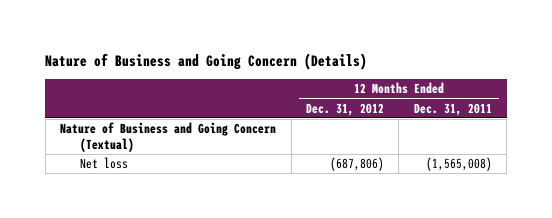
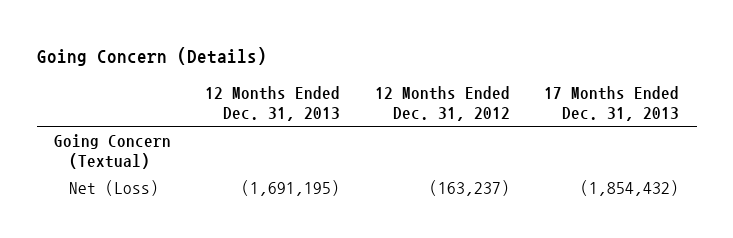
- Nature of Business and Going Concern (Details)
+ Going Concern (Details)
- | 12 Months Ended Dec. 31, 2012 | 12 Months Ended Dec. 31, 2011
+ | 12 Months Ended Dec. 31, 2013 | 12 Months Ended Dec. 31, 2012 | 17 Months Ended Dec. 31, 2013
- Nature of Business and Going Concern (Textual)
- Net loss | (687,806) | (1,565,008)
+ Going Concern (Textual)
+ Net (Loss) | (1,691,195) | (163,237) | (1,854,432)

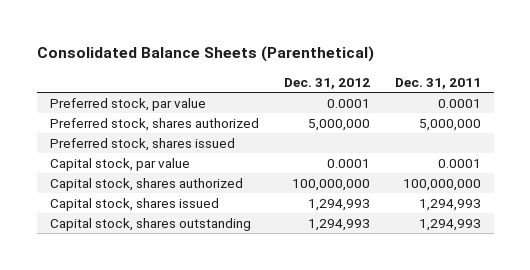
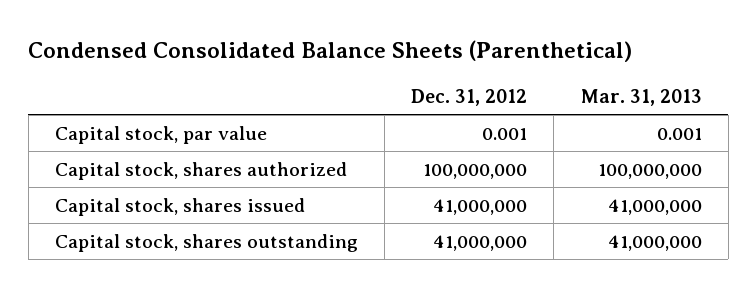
- Consolidated Balance Sheets (Parenthetical)
+ Condensed Consolidated Balance Sheets (Parenthetical)
- | Dec. 31, 2012 | Dec. 31, 2011
+ | Dec. 31, 2012 | Mar. 31, 2013
- Preferred stock, par value | 0.0001 | 0.0001
- Preferred stock, shares authorized | 5,000,000 | 5,000,000
- Preferred stock, shares issued
- Capital stock, par value | 0.0001 | 0.0001
+ Capital stock, par value | 0.001 | 0.001
- Capital stock, shares issued | 1,294,993 | 1,294,993
- Capital stock, shares outstanding | 1,294,993 | 1,294,993
+ Capital stock, shares issued | 41,000,000 | 41,000,000
+ Capital stock, shares outstanding | 41,000,000 | 41,000,000

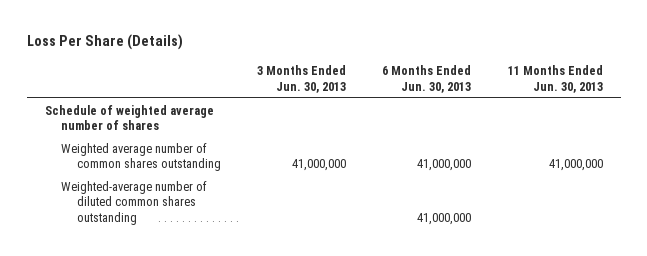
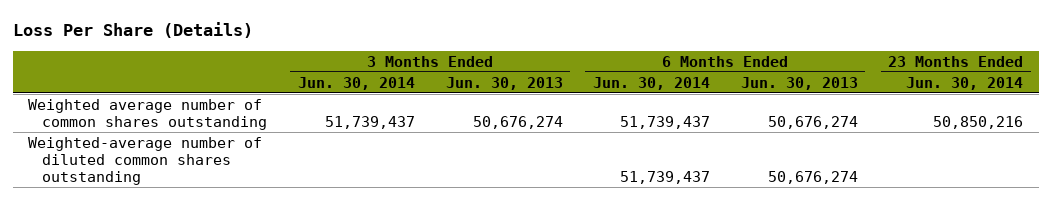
- | 3 Months Ended Jun. 30, 2013 | 6 Months Ended Jun. 30, 2013 | 11 Months Ended Jun. 30, 2013
+ | 3 Months Ended Jun. 30, 2014 | 3 Months Ended Jun. 30, 2013 | 6 Months Ended Jun. 30, 2014 | 6 Months Ended Jun. 30, 2013 | 23 Months Ended Jun. 30, 2014
- Schedule of weighted average number of shares
- Weighted average number of common shares outstanding | 41,000,000 | 41,000,000 | 41,000,000
- Weighted-average number of diluted common shares outstanding | | 41,000,000 |
+ Weighted average number of common shares outstanding | 51,739,437 | 50,676,274 | 51,739,437 | 50,676,274 | 50,850,216
+ Weighted-average number of diluted common shares outstanding | | | 51,739,437 | 50,676,274 |

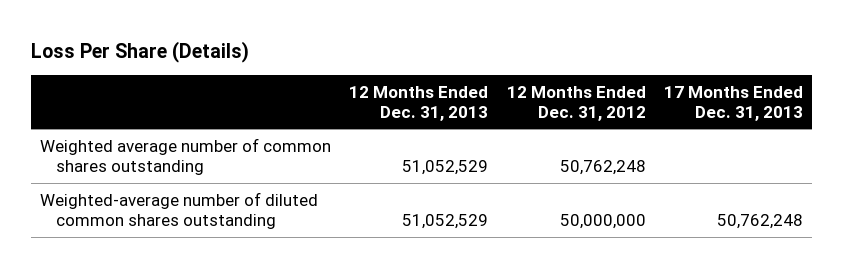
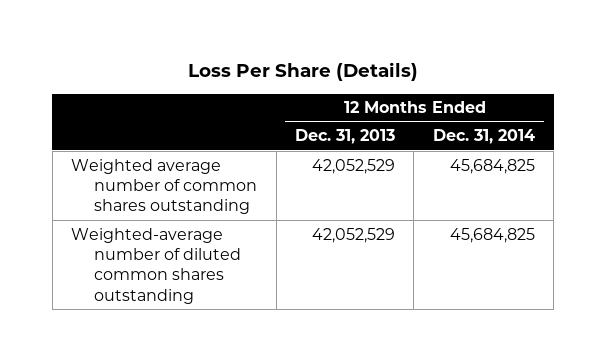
- | 12 Months Ended Dec. 31, 2013 | 12 Months Ended Dec. 31, 2012 | 17 Months Ended Dec. 31, 2013
+ | 12 Months Ended Dec. 31, 2013 | 12 Months Ended Dec. 31, 2014
- Weighted average number of common shares outstanding | 51,052,529 | 50,762,248 |
- Weighted-average number of diluted common shares outstanding | 51,052,529 | 50,000,000 | 50,762,248
+ Weighted average number of common shares outstanding | 42,052,529 | 45,684,825
+ Weighted-average number of diluted common shares outstanding | 42,052,529 | 45,684,825

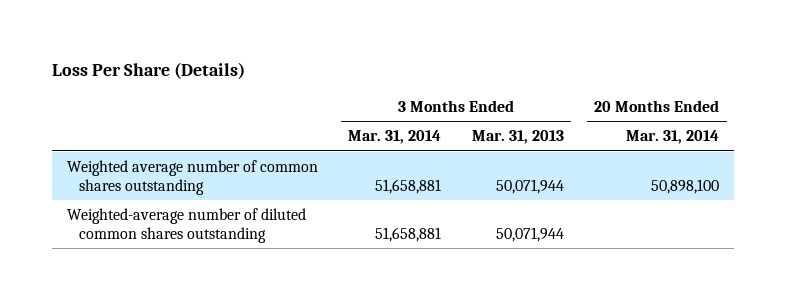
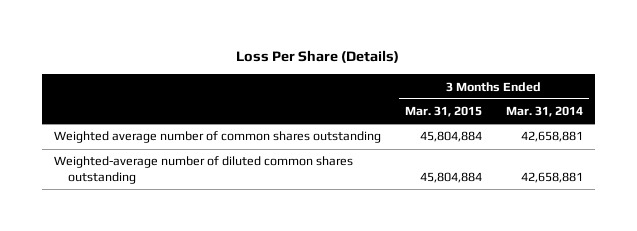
- | 3 Months Ended Mar. 31, 2014 | 3 Months Ended Mar. 31, 2013 | 20 Months Ended Mar. 31, 2014
+ | 3 Months Ended Mar. 31, 2015 | 3 Months Ended Mar. 31, 2014
- Weighted average number of common shares outstanding | 51,658,881 | 50,071,944 | 50,898,100
- Weighted-average number of diluted common shares outstanding | 51,658,881 | 50,071,944 |
+ Weighted average number of common shares outstanding | 45,804,884 | 42,658,881
+ Weighted-average number of diluted common shares outstanding | 45,804,884 | 42,658,881

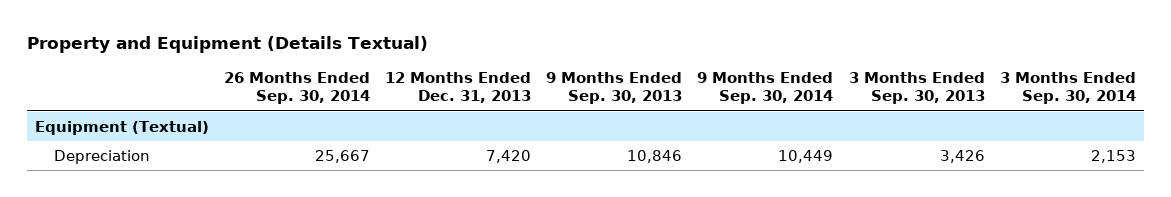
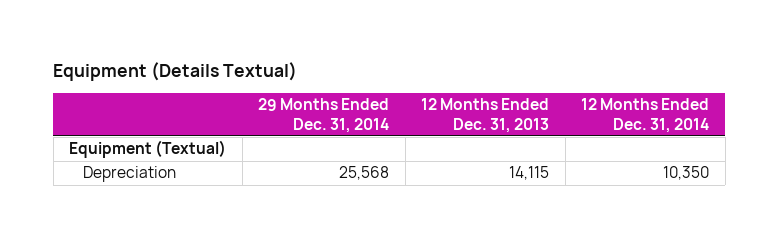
- Property and Equipment (Details Textual)
+ Equipment (Details Textual)
- | 26 Months Ended Sep. 30, 2014 | 12 Months Ended Dec. 31, 2013 | 9 Months Ended Sep. 30, 2013 | 9 Months Ended Sep. 30, 2014 | 3 Months Ended Sep. 30, 2013 | 3 Months Ended Sep. 30, 2014
+ | 29 Months Ended Dec. 31, 2014 | 12 Months Ended Dec. 31, 2013 | 12 Months Ended Dec. 31, 2014
- Depreciation | 25,667 | 7,420 | 10,846 | 10,449 | 3,426 | 2,153
+ Depreciation | 25,568 | 14,115 | 10,350

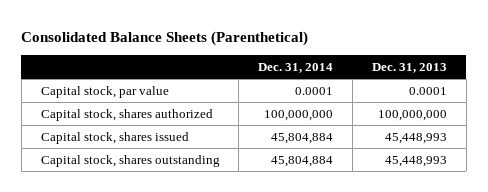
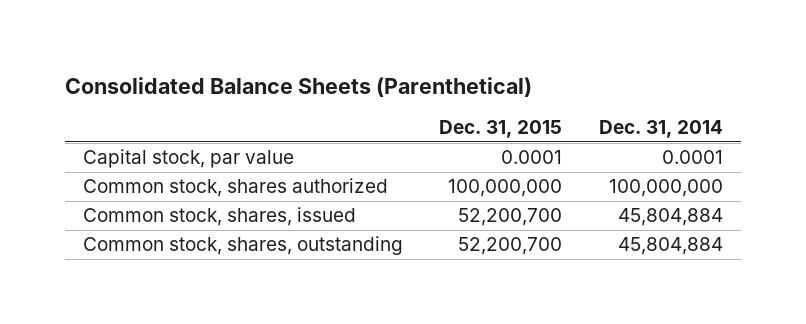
- | Dec. 31, 2014 | Dec. 31, 2013
+ | Dec. 31, 2015 | Dec. 31, 2014
- Capital stock, shares authorized | 100,000,000 | 100,000,000
- Capital stock, shares issued | 45,804,884 | 45,448,993
- Capital stock, shares outstanding | 45,804,884 | 45,448,993
+ Common stock, shares authorized | 100,000,000 | 100,000,000
+ Common stock, shares, issued | 52,200,700 | 45,804,884
+ Common stock, shares, outstanding | 52,200,700 | 45,804,884

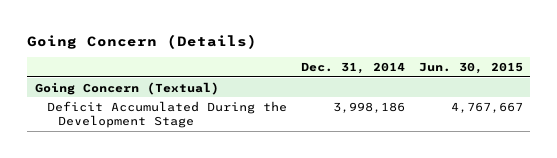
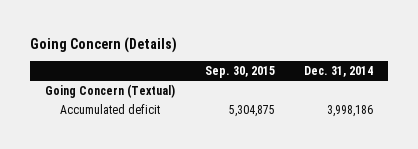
- | Dec. 31, 2014 | Jun. 30, 2015
+ | Sep. 30, 2015 | Dec. 31, 2014
- Deficit Accumulated During the Development Stage | 3,998,186 | 4,767,667
+ Accumulated deficit | 5,304,875 | 3,998,186

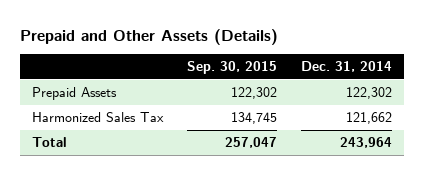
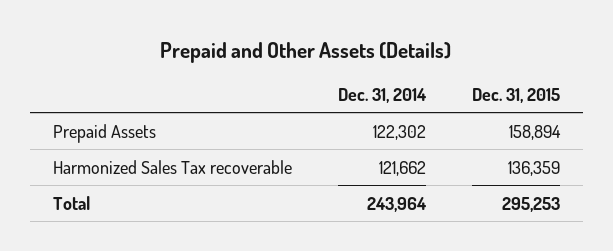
- | Sep. 30, 2015 | Dec. 31, 2014
+ | Dec. 31, 2014 | Dec. 31, 2015
- Harmonized Sales Tax | 134,745 | 121,662
+ Harmonized Sales Tax recoverable | 121,662 | 136,359

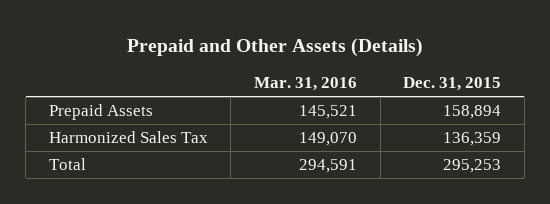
- | Dec. 31, 2014 | Dec. 31, 2015
+ | Mar. 31, 2016 | Dec. 31, 2015
- Harmonized Sales Tax recoverable | 121,662 | 136,359
+ Harmonized Sales Tax | 149,070 | 136,359

